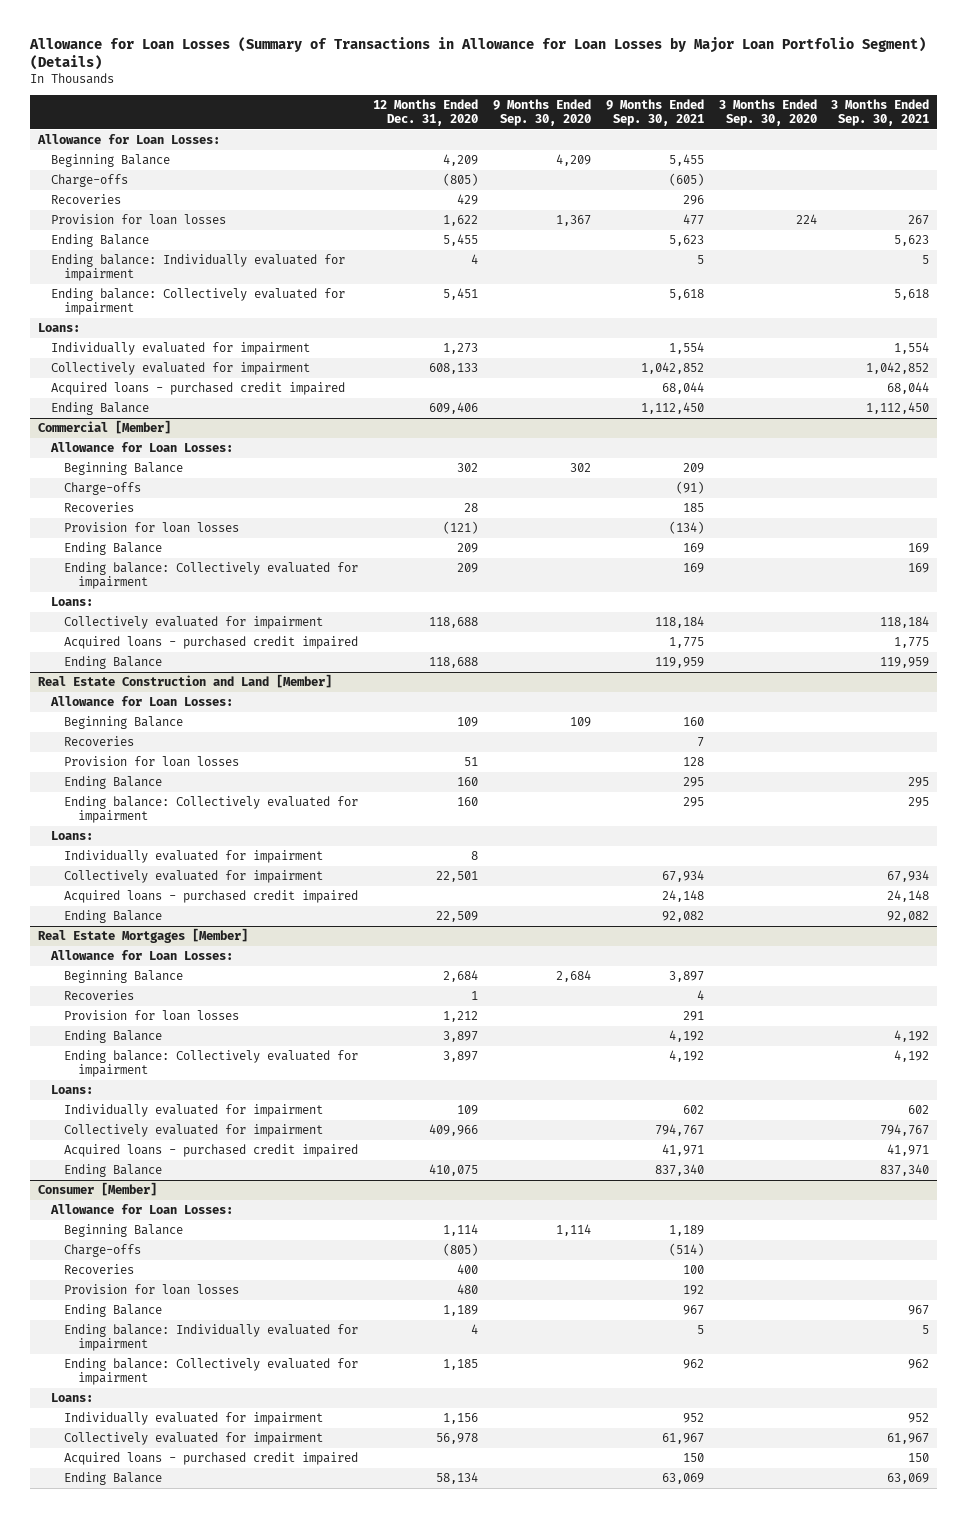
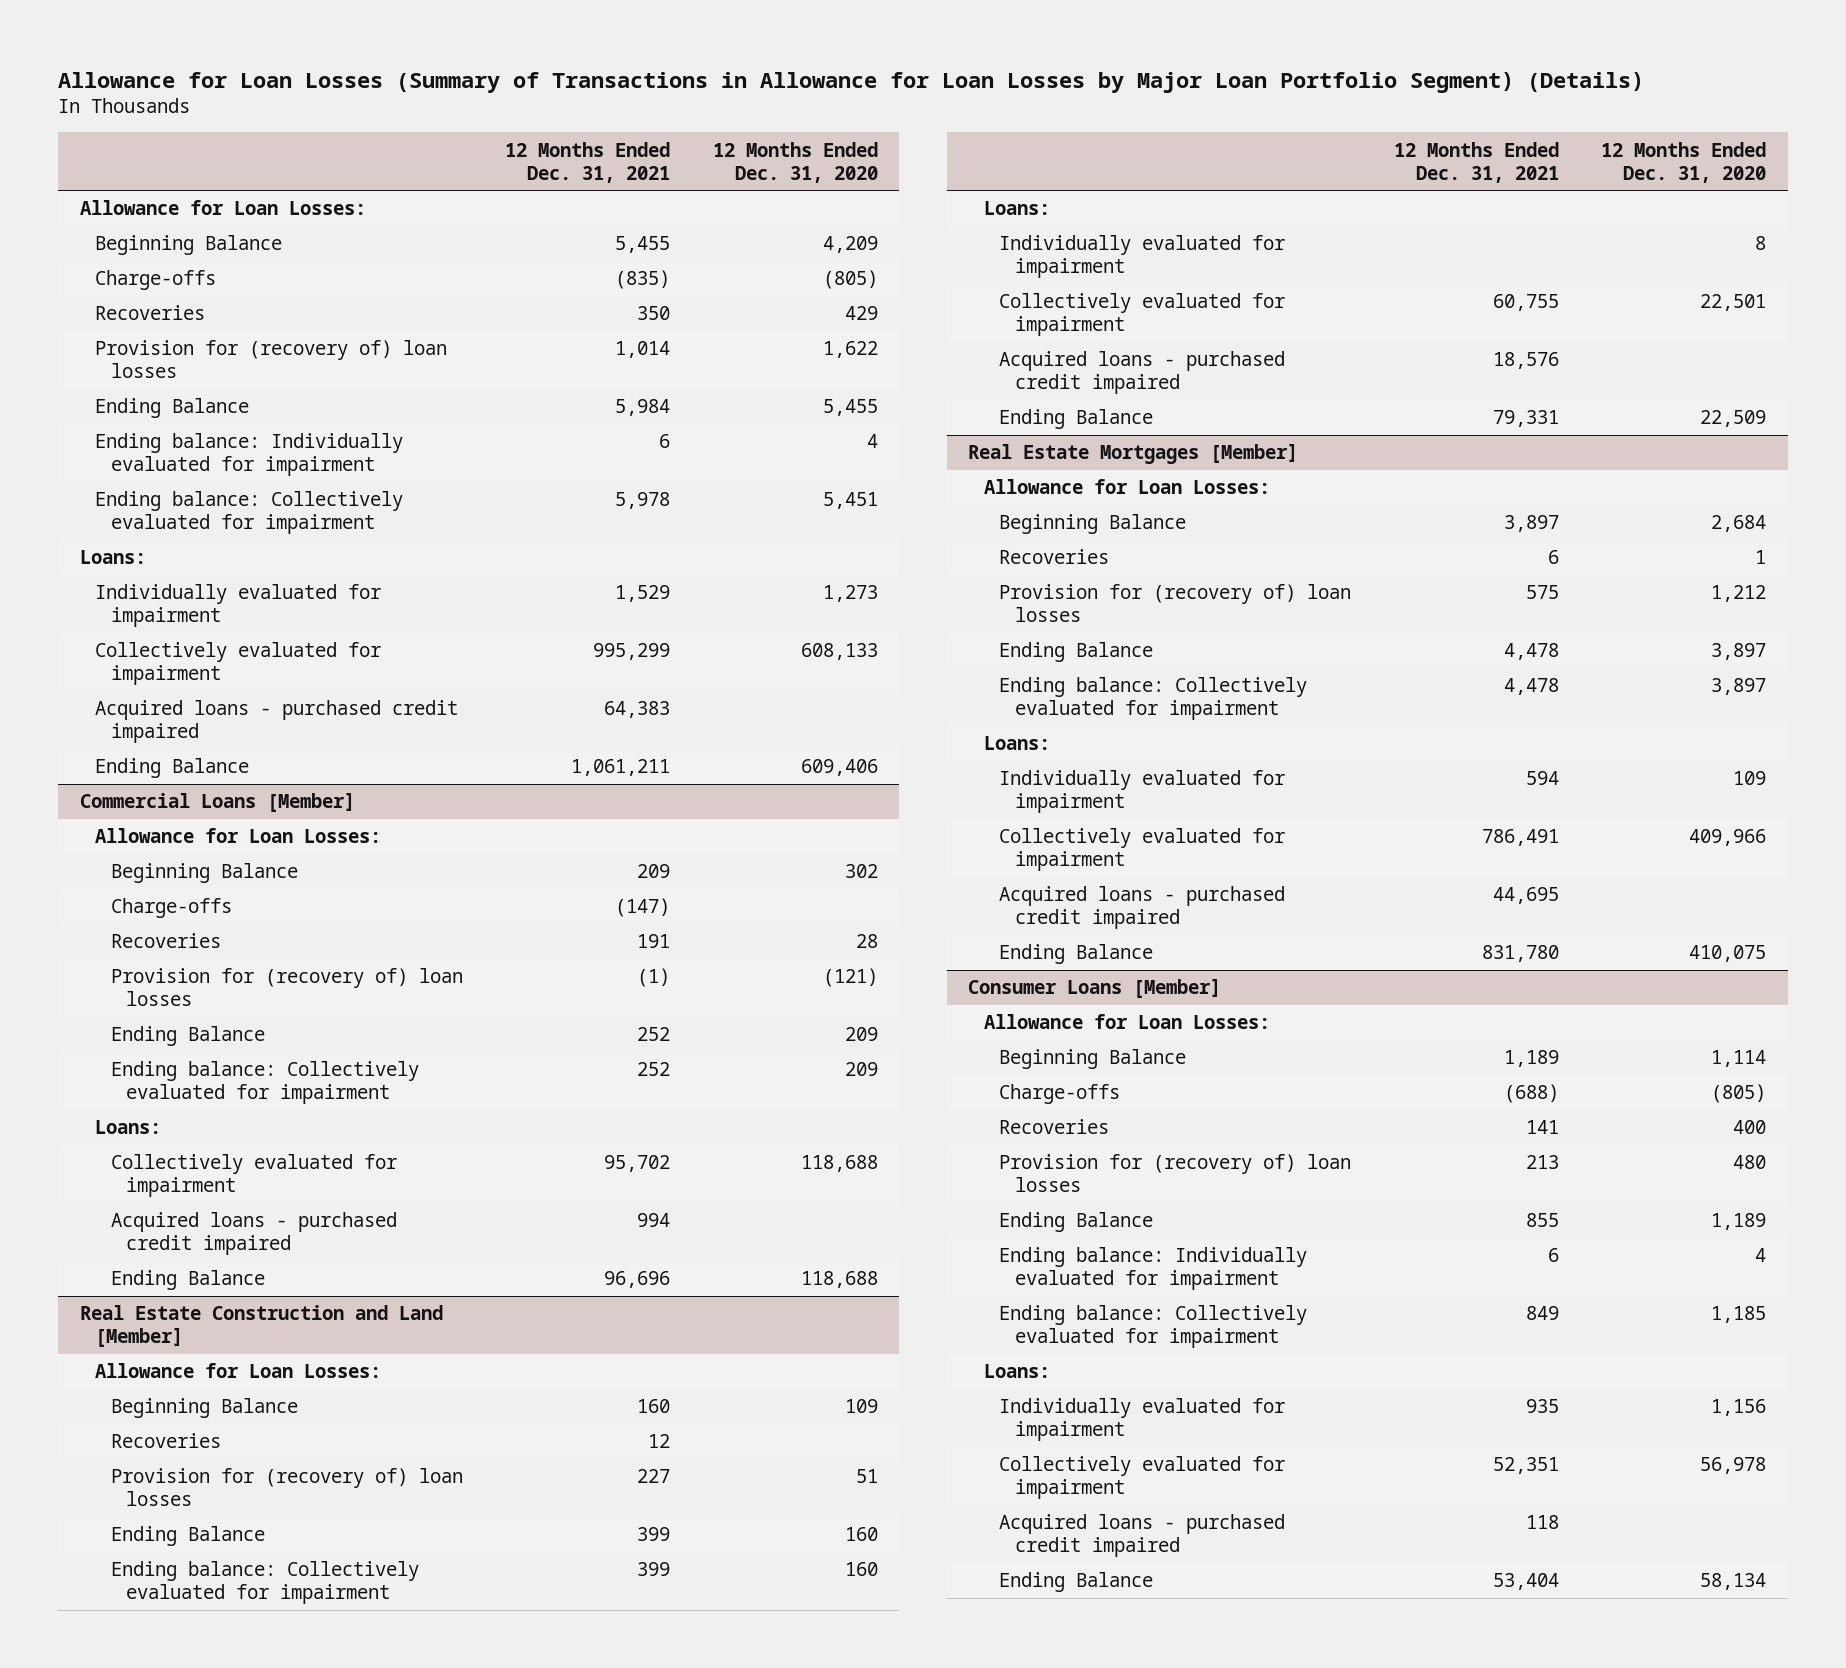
- | 12 Months Ended Dec. 31, 2020 | 9 Months Ended Sep. 30, 2020 | 9 Months Ended Sep. 30, 2021 | 3 Months Ended Sep. 30, 2020 | 3 Months Ended Sep. 30, 2021
+ | 12 Months Ended Dec. 31, 2021 | 12 Months Ended Dec. 31, 2020
- Provision for loan losses | 1,622 | 1,367 | 477 | 224 | 267
+ Provision for (recovery of) loan losses | 1,014 | 1,622
- Commercial [Member]
+ Commercial Loans [Member]
- Provision for loan losses | (121) | | (134) | |
+ Provision for (recovery of) loan losses | (1) | (121)
@ Real Estate Construction and Land [Member]
- Provision for loan losses | 51 | | 128 | |
+ Provision for (recovery of) loan losses | 227 | 51
@ Real Estate Mortgages [Member]
- Provision for loan losses | 1,212 | | 291 | |
+ Provision for (recovery of) loan losses | 575 | 1,212
- Consumer [Member]
+ Consumer Loans [Member]
- Provision for loan losses | 480 | | 192 | |
+ Provision for (recovery of) loan losses | 213 | 480

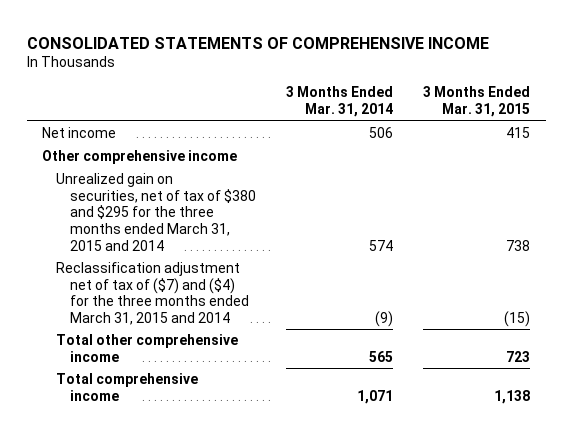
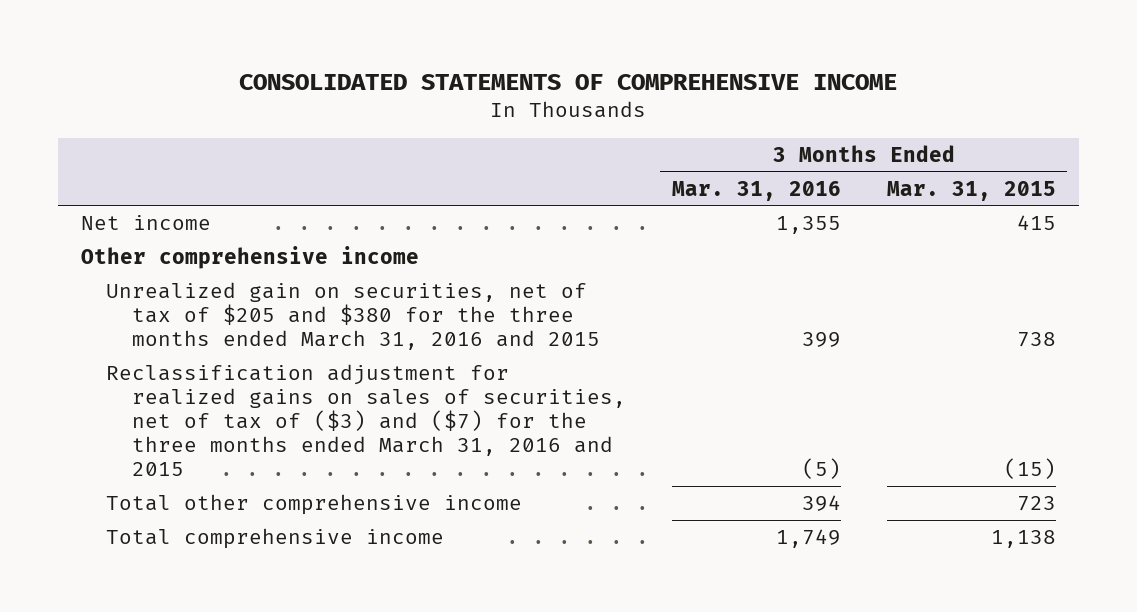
- | 3 Months Ended Mar. 31, 2014 | 3 Months Ended Mar. 31, 2015
+ | 3 Months Ended Mar. 31, 2016 | 3 Months Ended Mar. 31, 2015
- Unrealized gain on securities, net of tax of $380 and $295 for the three months ended March 31, 2015 and 2014 | 574 | 738
- Reclassification adjustment net of tax of ($7) and ($4) for the three months ended March 31, 2015 and 2014 | (9) | (15)
+ Unrealized gain on securities, net of tax of $205 and $380 for the three months ended March 31, 2016 and 2015 | 399 | 738
+ Reclassification adjustment for realized gains on sales of securities, net of tax of ($3) and ($7) for the three months ended March 31, 2016 and 2015 | (5) | (15)

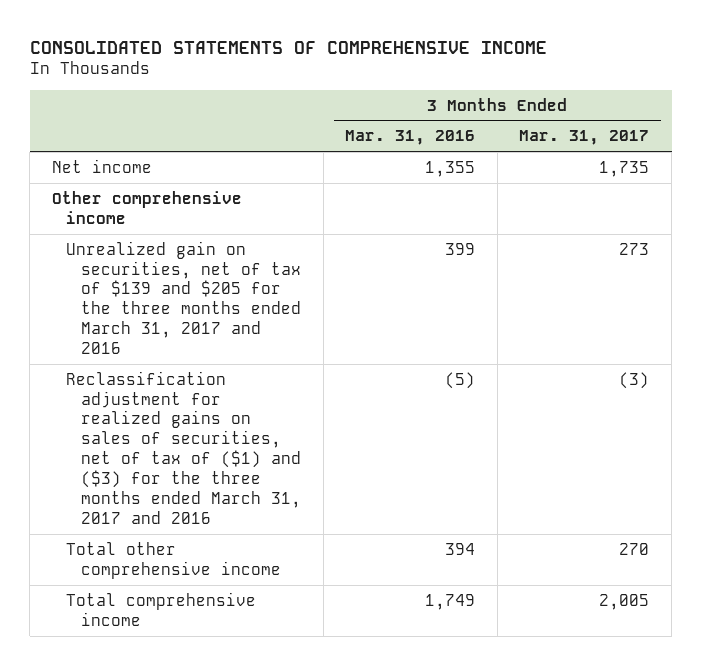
- | 3 Months Ended Mar. 31, 2016 | 3 Months Ended Mar. 31, 2015
+ | 3 Months Ended Mar. 31, 2016 | 3 Months Ended Mar. 31, 2017
- Unrealized gain on securities, net of tax of $205 and $380 for the three months ended March 31, 2016 and 2015 | 399 | 738
- Reclassification adjustment for realized gains on sales of securities, net of tax of ($3) and ($7) for the three months ended March 31, 2016 and 2015 | (5) | (15)
+ Unrealized gain on securities, net of tax of $139 and $205 for the three months ended March 31, 2017 and 2016 | 399 | 273
+ Reclassification adjustment for realized gains on sales of securities, net of tax of ($1) and ($3) for the three months ended March 31, 2017 and 2016 | (5) | (3)

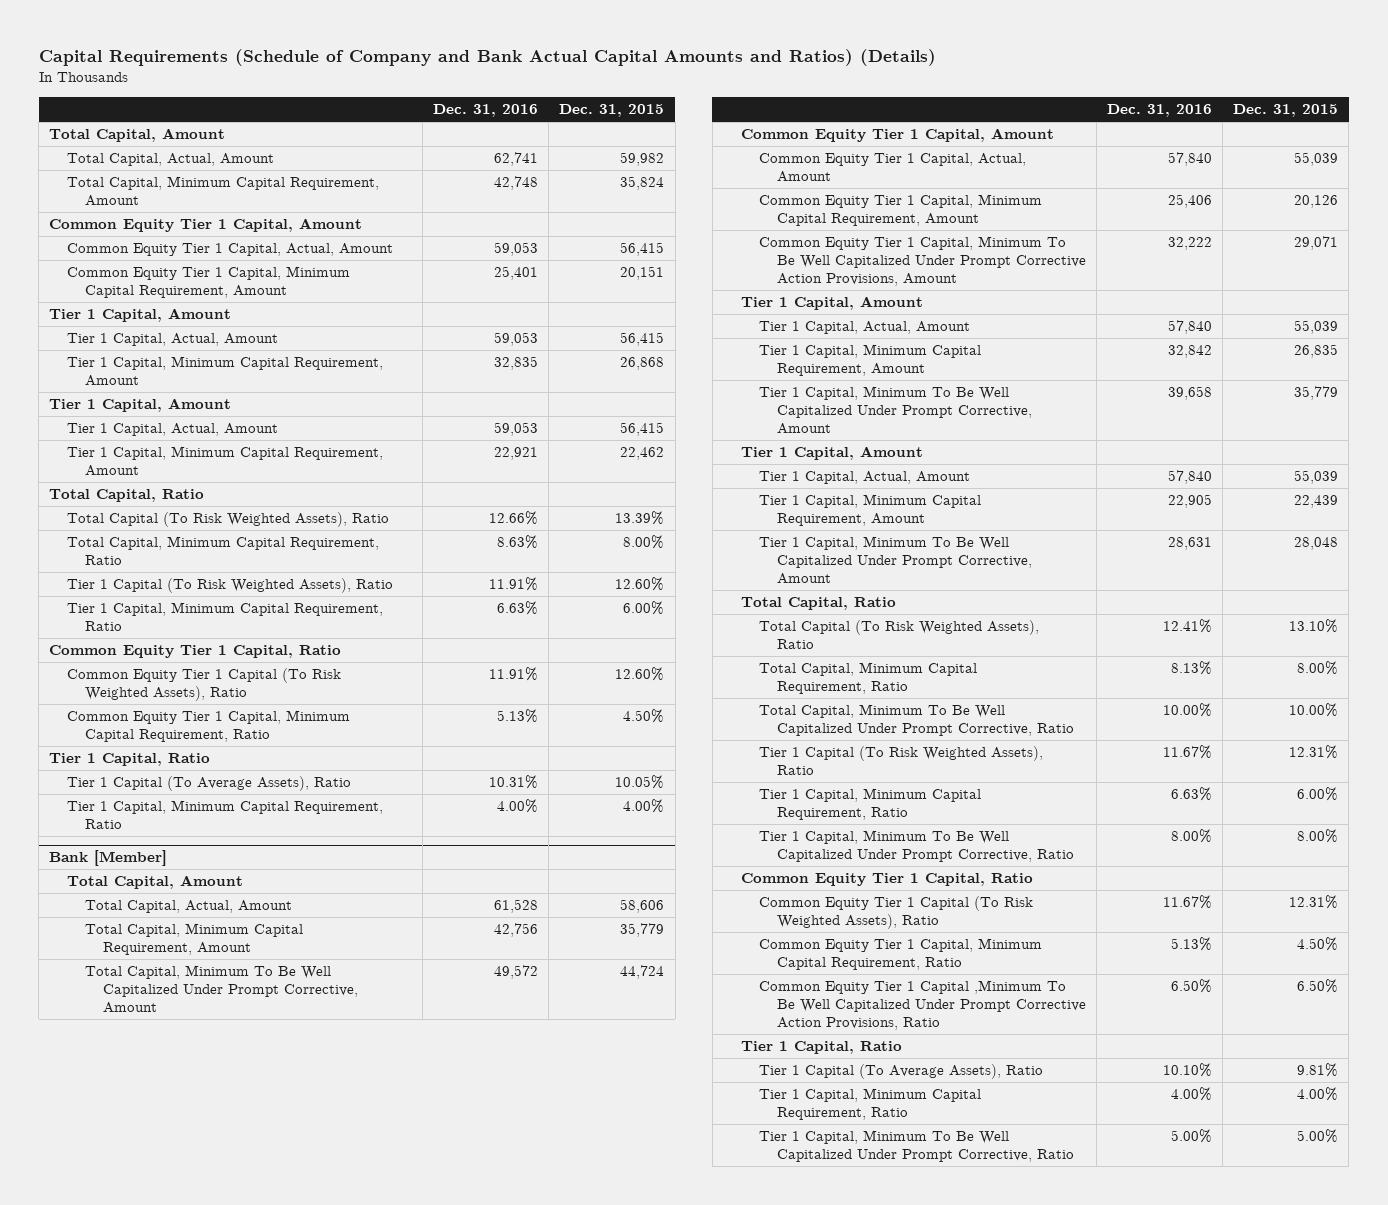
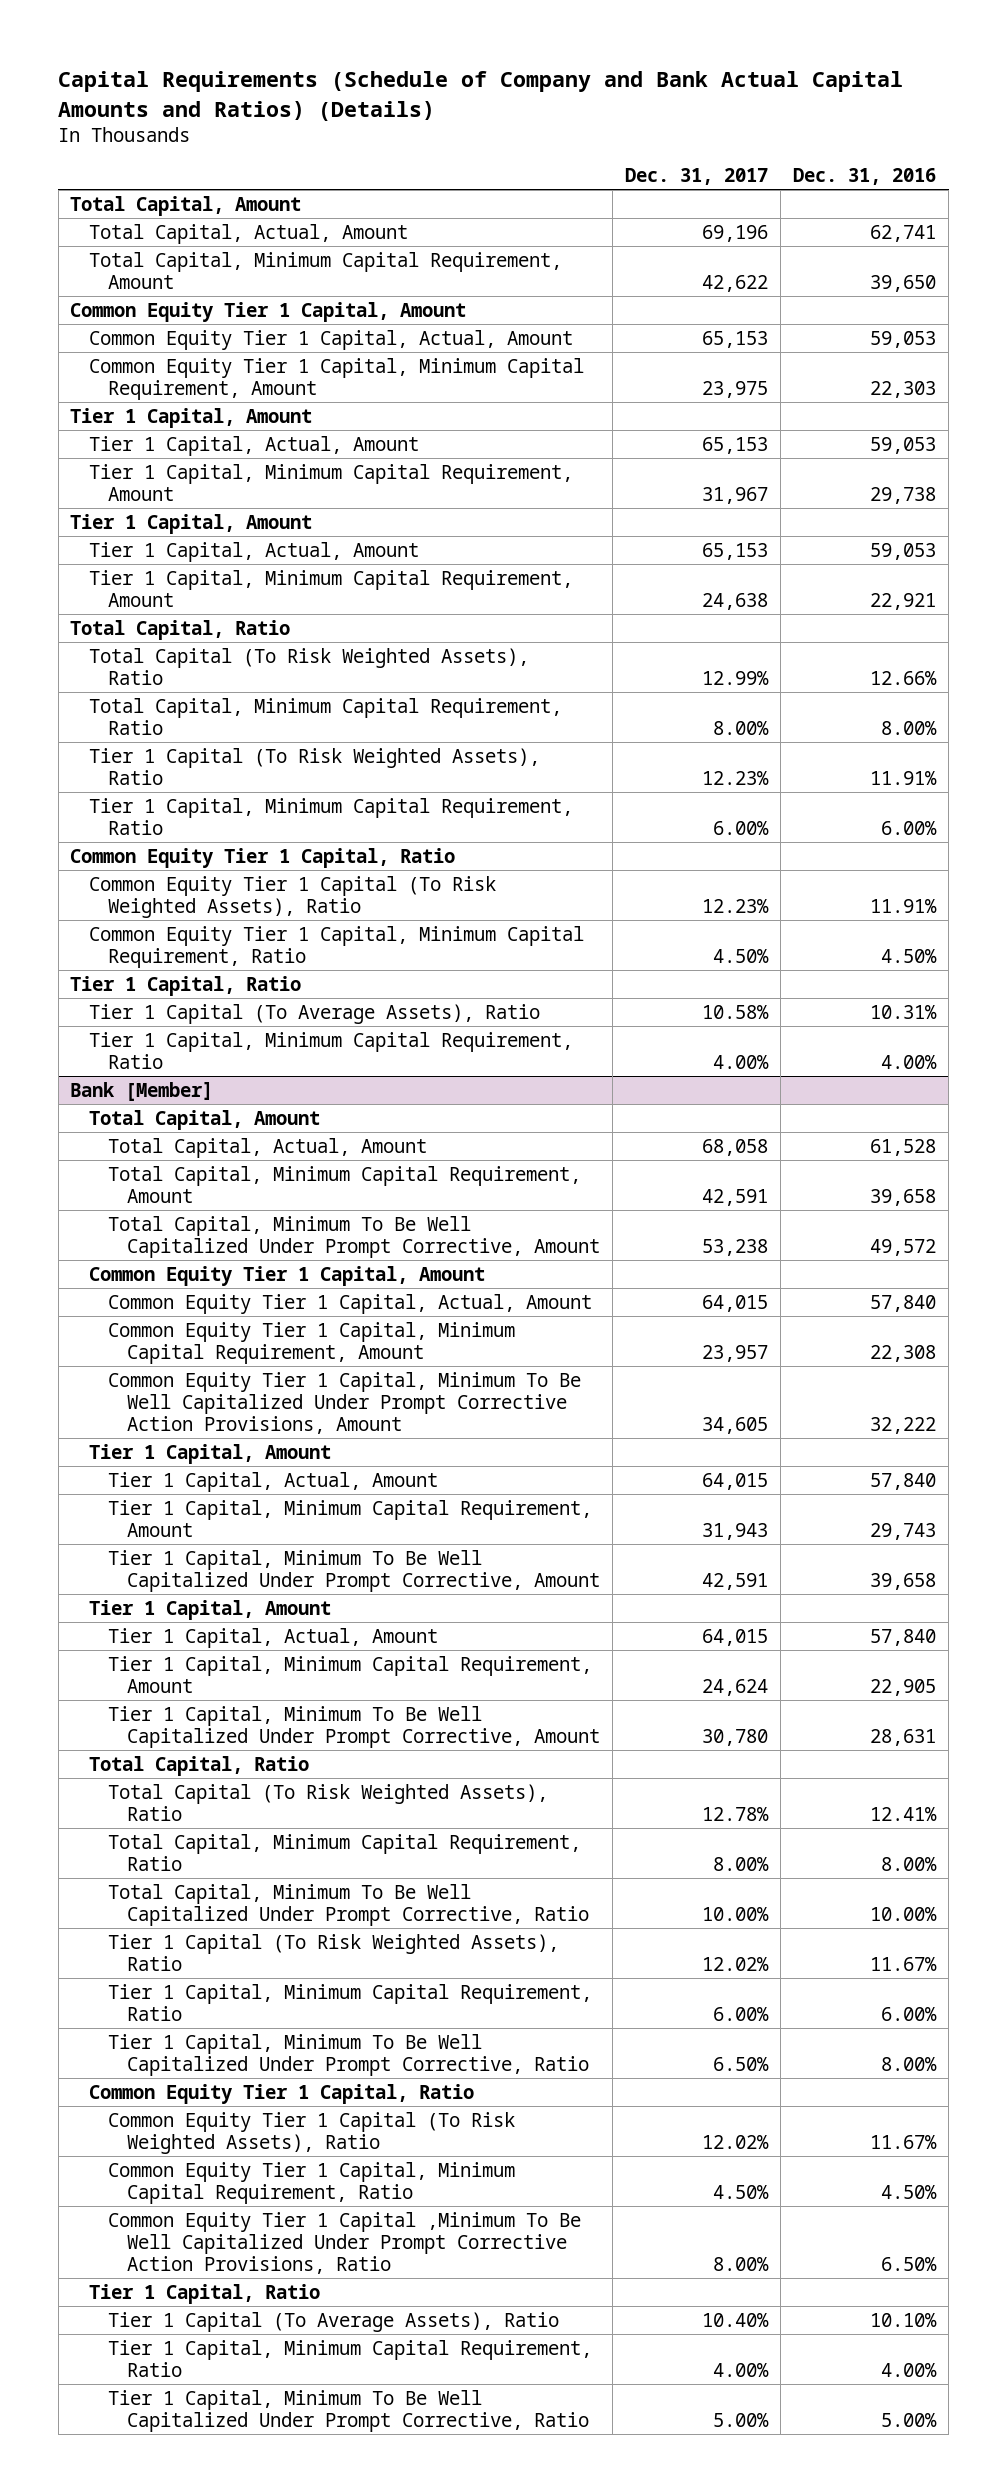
- | Dec. 31, 2016 | Dec. 31, 2015
+ | Dec. 31, 2017 | Dec. 31, 2016
- Total Capital, Minimum Capital Requirement, Amount | 42,748 | 35,824
+ Total Capital, Minimum Capital Requirement, Amount | 42,622 | 39,650
- Common Equity Tier 1 Capital, Minimum Capital Requirement, Amount | 25,401 | 20,151
+ Common Equity Tier 1 Capital, Minimum Capital Requirement, Amount | 23,975 | 22,303
- Tier 1 Capital, Minimum Capital Requirement, Amount | 32,835 | 26,868
+ Tier 1 Capital, Minimum Capital Requirement, Amount | 31,967 | 29,738
- Total Capital, Minimum Capital Requirement, Ratio | 8.63% | 8.00%
+ Total Capital, Minimum Capital Requirement, Ratio | 8.00% | 8.00%
- Tier 1 Capital, Minimum Capital Requirement, Ratio | 6.63% | 6.00%
+ Tier 1 Capital, Minimum Capital Requirement, Ratio | 6.00% | 6.00%
- Common Equity Tier 1 Capital, Minimum Capital Requirement, Ratio | 5.13% | 4.50%
+ Common Equity Tier 1 Capital, Minimum Capital Requirement, Ratio | 4.50% | 4.50%
@ Bank [Member]
- Total Capital, Minimum Capital Requirement, Amount | 42,756 | 35,779
+ Total Capital, Minimum Capital Requirement, Amount | 42,591 | 39,658
- Common Equity Tier 1 Capital, Minimum Capital Requirement, Amount | 25,406 | 20,126
+ Common Equity Tier 1 Capital, Minimum Capital Requirement, Amount | 23,957 | 22,308
- Tier 1 Capital, Minimum Capital Requirement, Amount | 32,842 | 26,835
+ Tier 1 Capital, Minimum Capital Requirement, Amount | 31,943 | 29,743
- Total Capital, Minimum Capital Requirement, Ratio | 8.13% | 8.00%
+ Total Capital, Minimum Capital Requirement, Ratio | 8.00% | 8.00%
- Tier 1 Capital, Minimum Capital Requirement, Ratio | 6.63% | 6.00%
+ Tier 1 Capital, Minimum Capital Requirement, Ratio | 6.00% | 6.00%
- Common Equity Tier 1 Capital, Minimum Capital Requirement, Ratio | 5.13% | 4.50%
+ Common Equity Tier 1 Capital, Minimum Capital Requirement, Ratio | 4.50% | 4.50%

